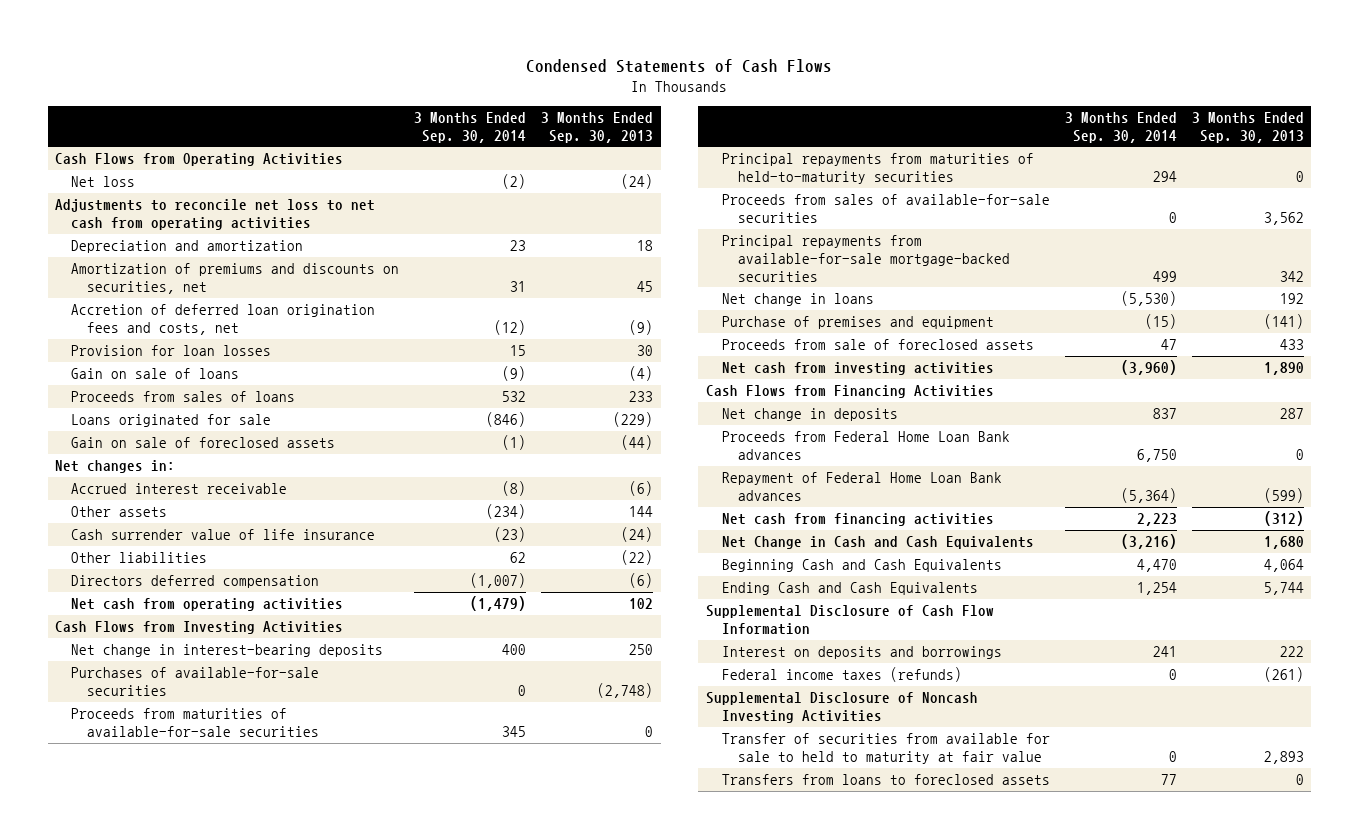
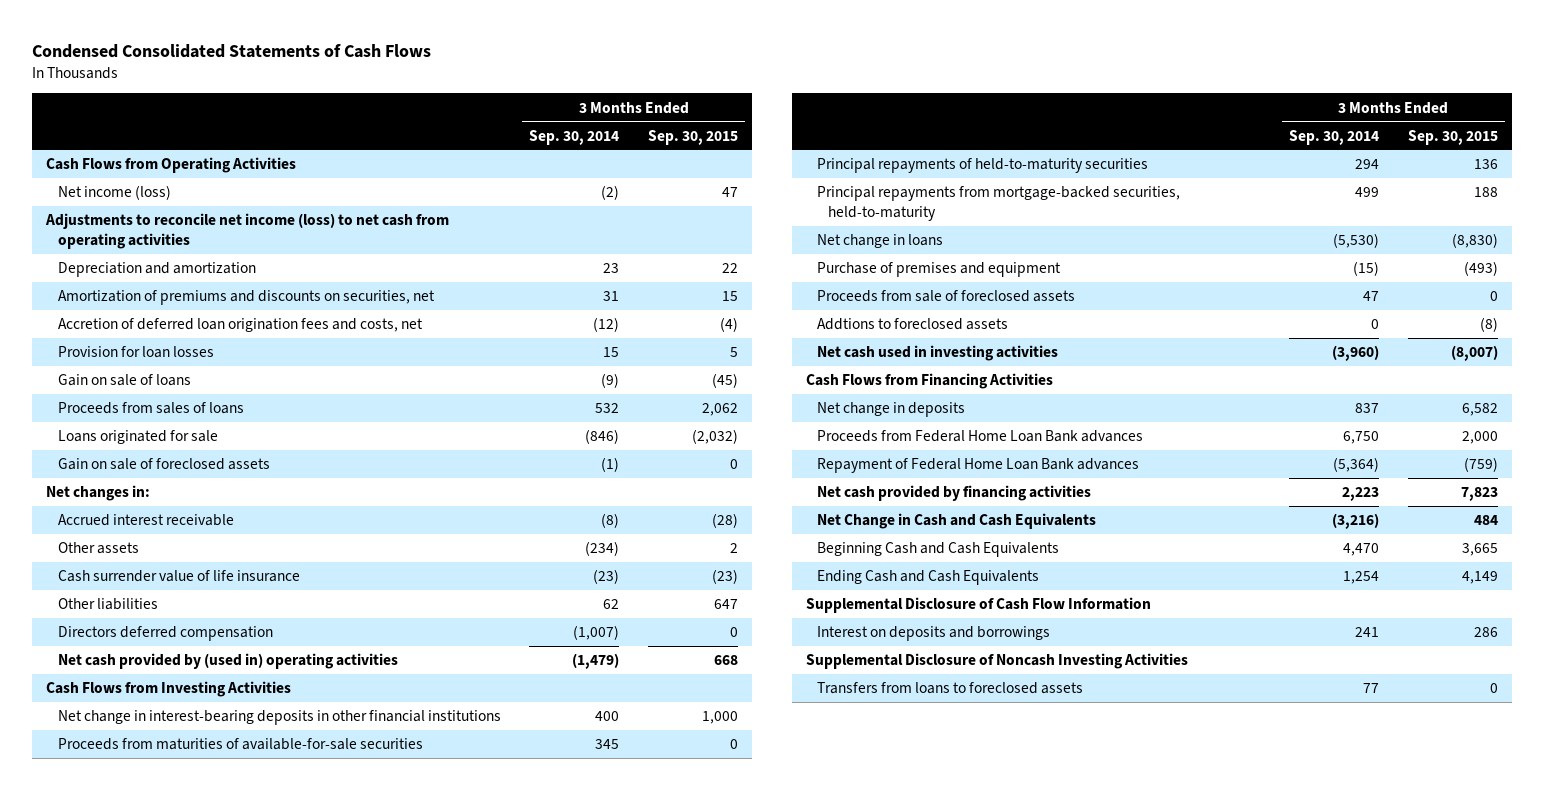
- Condensed Statements of Cash Flows
+ Condensed Consolidated Statements of Cash Flows
- | 3 Months Ended Sep. 30, 2014 | 3 Months Ended Sep. 30, 2013
+ | 3 Months Ended Sep. 30, 2014 | 3 Months Ended Sep. 30, 2015
- Net loss | (2) | (24)
- Adjustments to reconcile net loss to net cash from operating activities
+ Net income (loss) | (2) | 47
+ Adjustments to reconcile net income (loss) to net cash from operating activities
- Net cash from operating activities | (1,479) | 102
+ Net cash provided by (used in) operating activities | (1,479) | 668
- Net change in interest-bearing deposits | 400 | 250
- Purchases of available-for-sale securities | 0 | (2,748)
+ Net change in interest-bearing deposits in other financial institutions | 400 | 1,000
- Principal repayments from maturities of held-to-maturity securities | 294 | 0
- Proceeds from sales of available-for-sale securities | 0 | 3,562
- Principal repayments from available-for-sale mortgage-backed securities | 499 | 342
+ Principal repayments of held-to-maturity securities | 294 | 136
+ Principal repayments from mortgage-backed securities, held-to-maturity | 499 | 188
- Net cash from investing activities | (3,960) | 1,890
+ Addtions to foreclosed assets | 0 | (8)
+ Net cash used in investing activities | (3,960) | (8,007)
- Net cash from financing activities | 2,223 | (312)
+ Net cash provided by financing activities | 2,223 | 7,823
- Federal income taxes (refunds) | 0 | (261)
- Transfer of securities from available for sale to held to maturity at fair value | 0 | 2,893

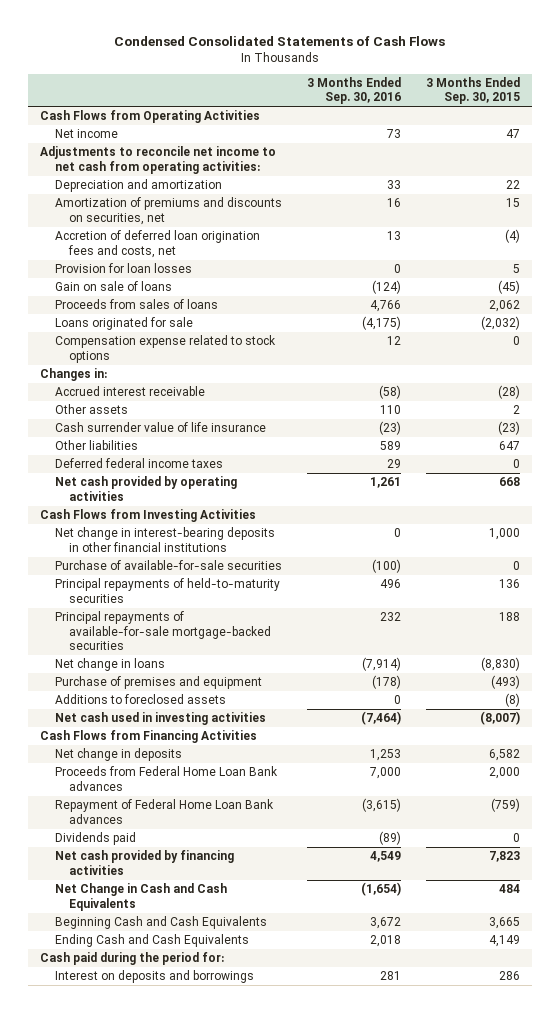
- | 3 Months Ended Sep. 30, 2014 | 3 Months Ended Sep. 30, 2015
+ | 3 Months Ended Sep. 30, 2016 | 3 Months Ended Sep. 30, 2015
- Net income (loss) | (2) | 47
- Adjustments to reconcile net income (loss) to net cash from operating activities
+ Net income | 73 | 47
+ Adjustments to reconcile net income to net cash from operating activities:
- Gain on sale of foreclosed assets | (1) | 0
- Net changes in:
+ Compensation expense related to stock options | 12 | 0
+ Changes in:
- Directors deferred compensation | (1,007) | 0
- Net cash provided by (used in) operating activities | (1,479) | 668
+ Deferred federal income taxes | 29 | 0
+ Net cash provided by operating activities | 1,261 | 668
- Proceeds from maturities of available-for-sale securities | 345 | 0
+ Purchase of available-for-sale securities | (100) | 0
- Principal repayments from mortgage-backed securities, held-to-maturity | 499 | 188
+ Principal repayments of available-for-sale mortgage-backed securities | 232 | 188
- Proceeds from sale of foreclosed assets | 47 | 0
- Addtions to foreclosed assets | 0 | (8)
+ Additions to foreclosed assets | 0 | (8)
+ Dividends paid | (89) | 0
- Supplemental Disclosure of Cash Flow Information
+ Cash paid during the period for:
- Supplemental Disclosure of Noncash Investing Activities
- Transfers from loans to foreclosed assets | 77 | 0

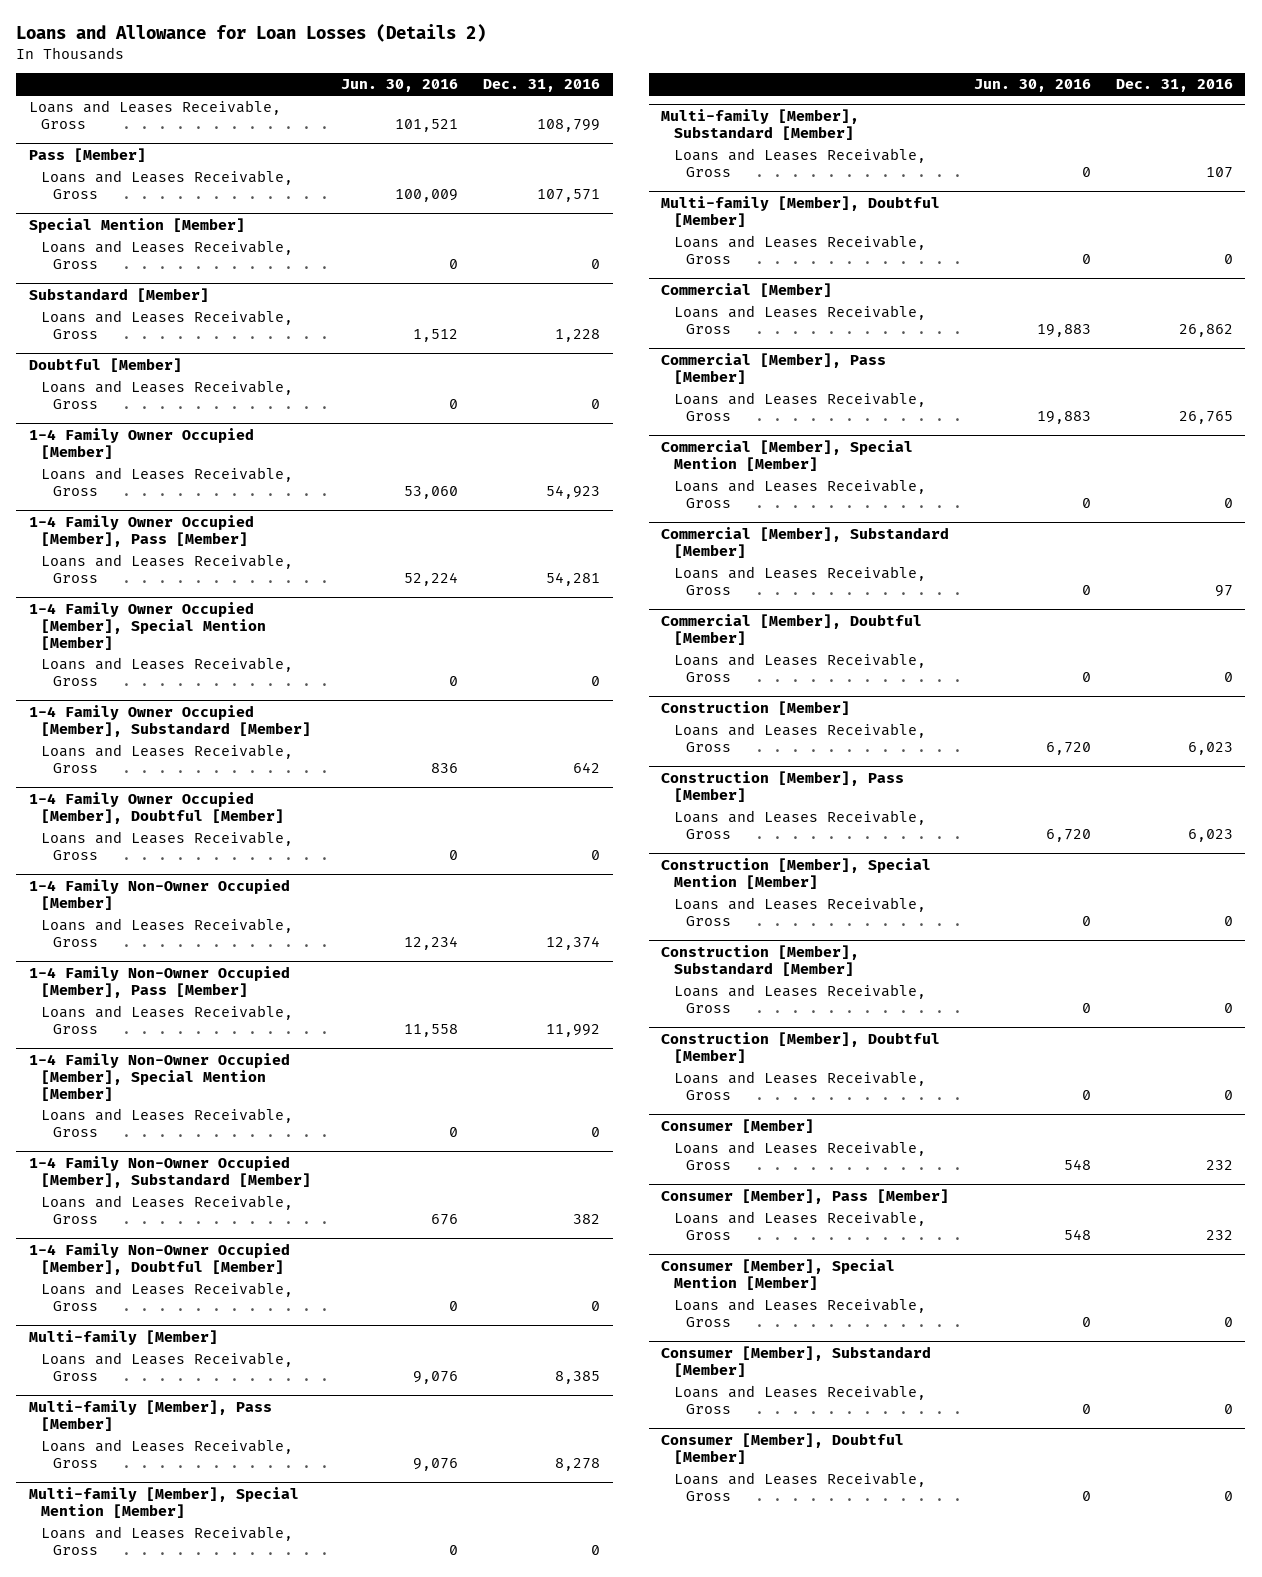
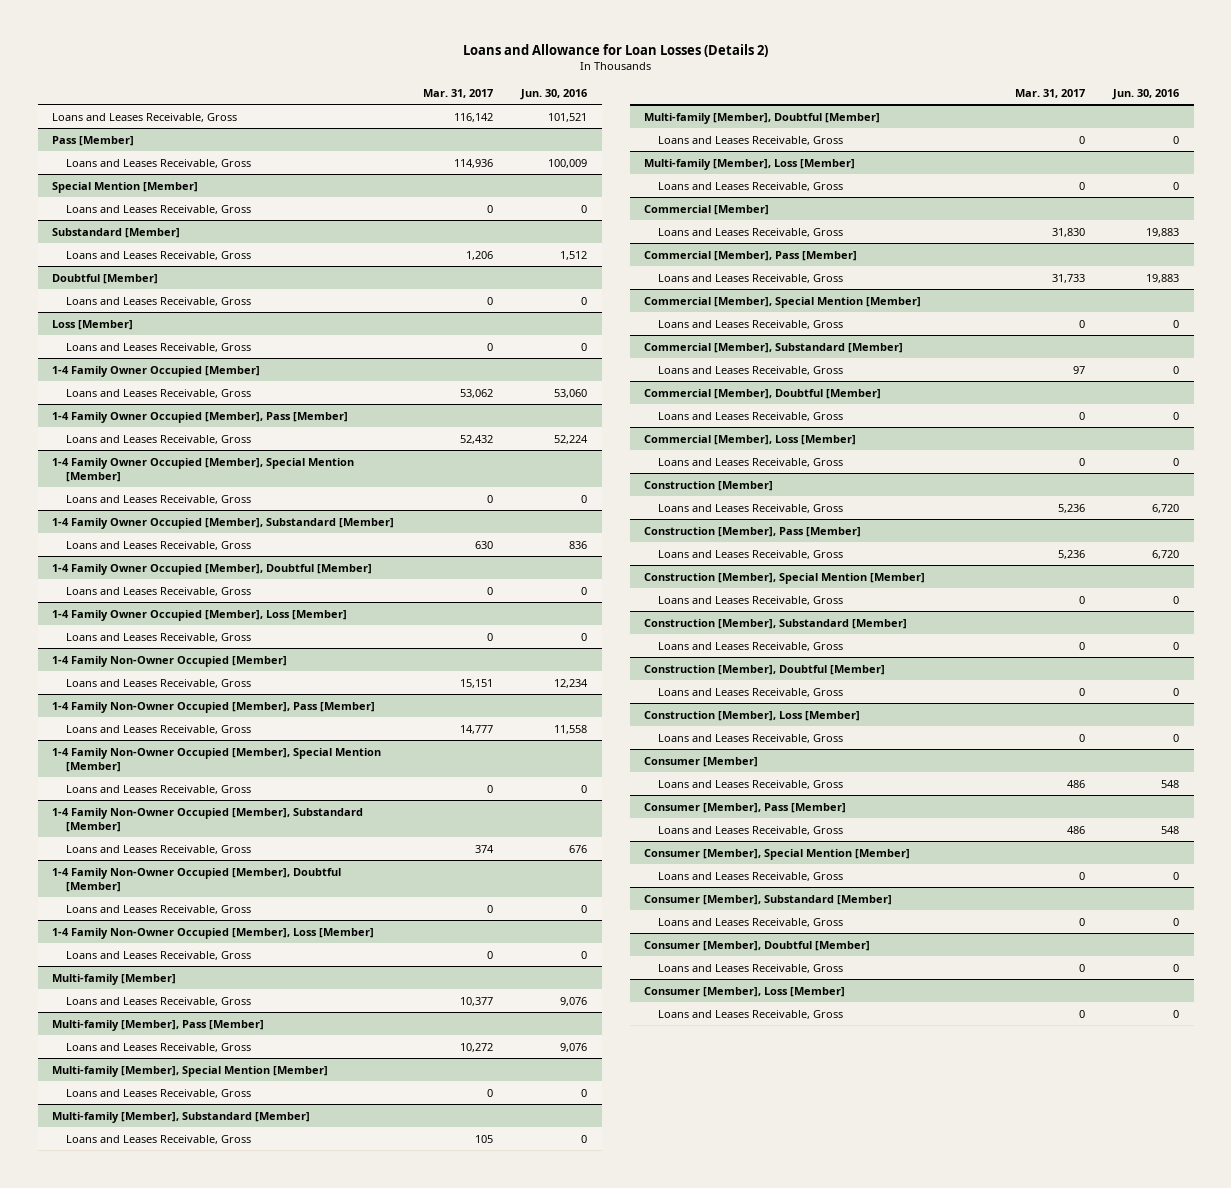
- | Jun. 30, 2016 | Dec. 31, 2016
+ | Mar. 31, 2017 | Jun. 30, 2016
+ Loss [Member]
+ Loans and Leases Receivable, Gross | 0 | 0
+ 1-4 Family Owner Occupied [Member], Loss [Member]
+ Loans and Leases Receivable, Gross | 0 | 0
+ 1-4 Family Non-Owner Occupied [Member], Loss [Member]
+ Loans and Leases Receivable, Gross | 0 | 0
+ Multi-family [Member], Loss [Member]
+ Loans and Leases Receivable, Gross | 0 | 0
+ Commercial [Member], Loss [Member]
+ Loans and Leases Receivable, Gross | 0 | 0
+ Construction [Member], Loss [Member]
+ Loans and Leases Receivable, Gross | 0 | 0
+ Consumer [Member], Loss [Member]
+ Loans and Leases Receivable, Gross | 0 | 0

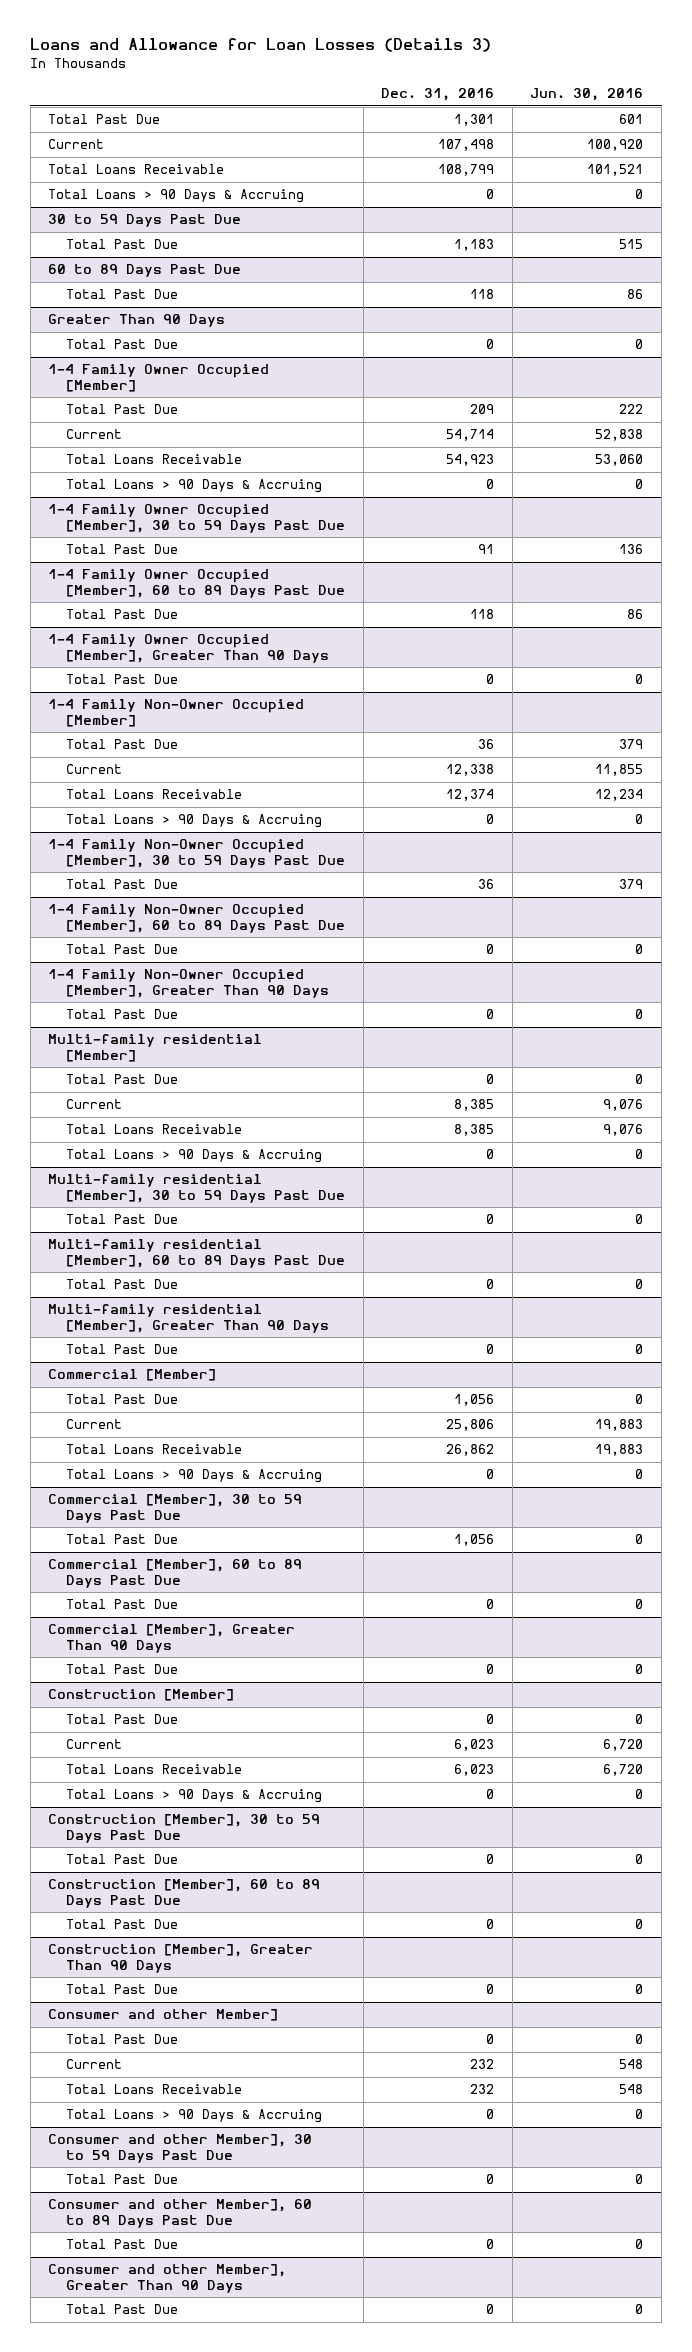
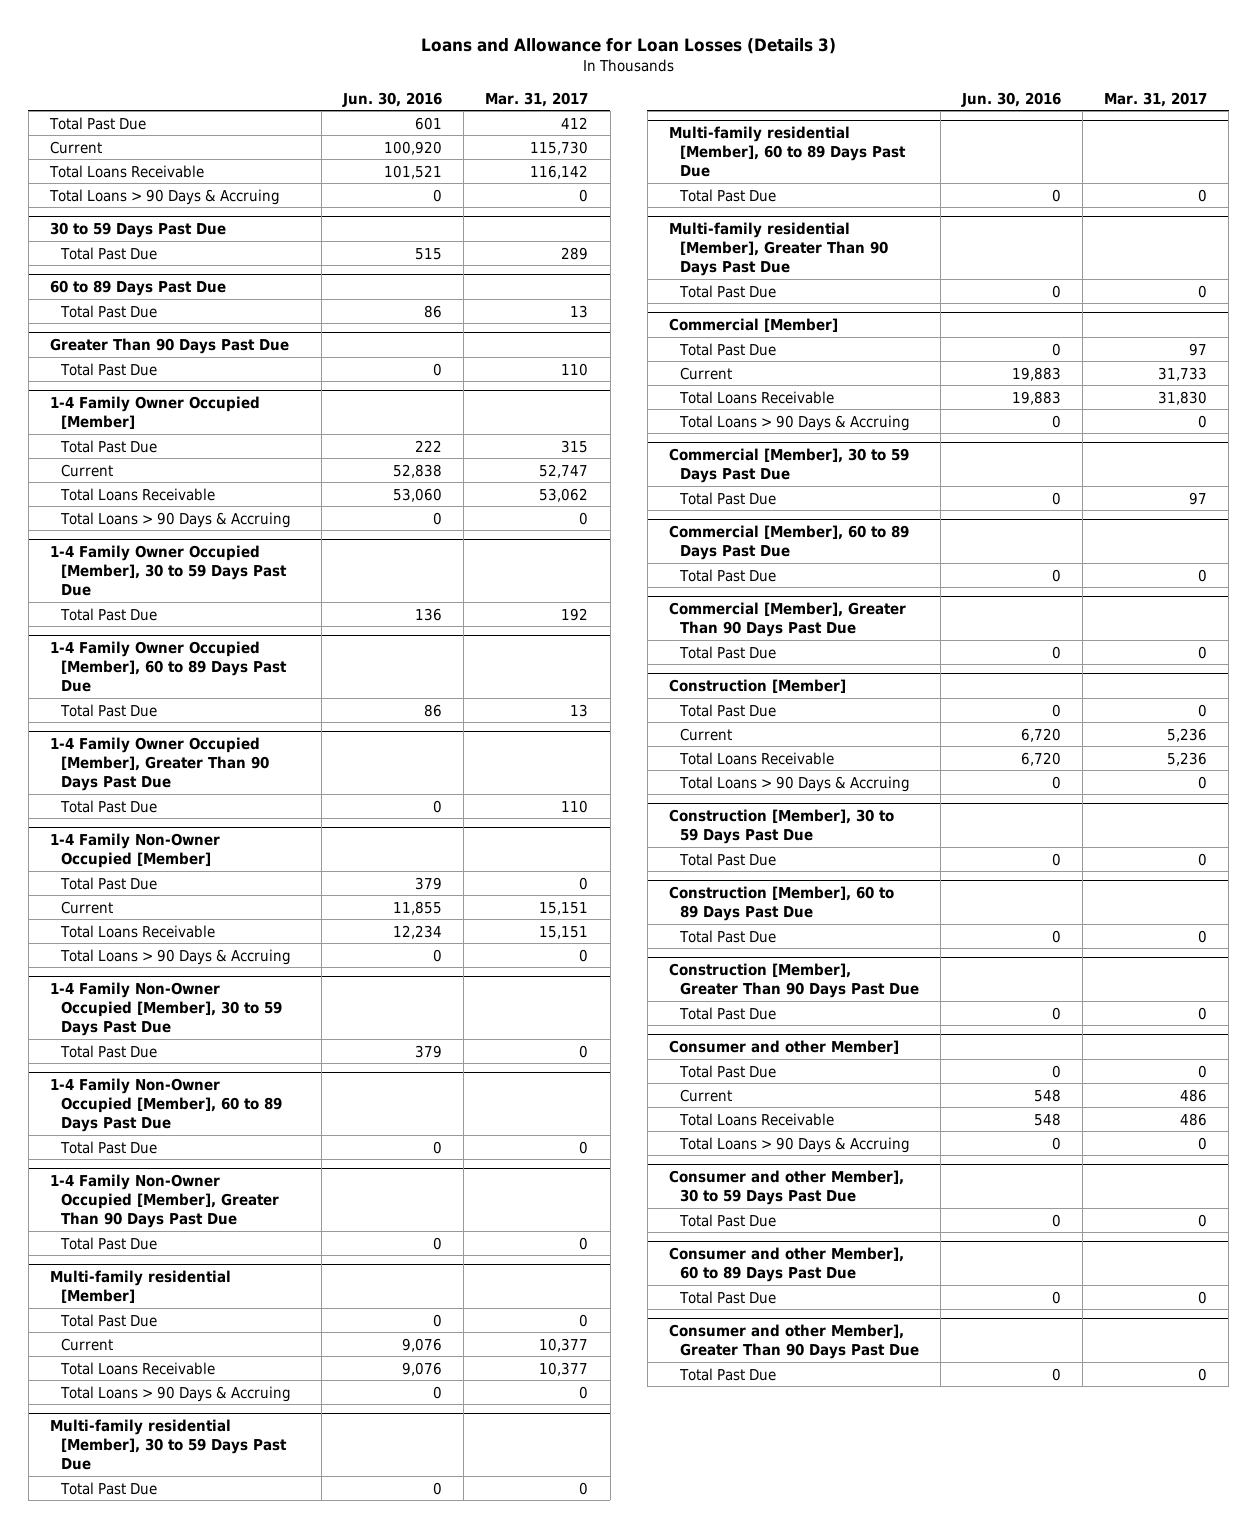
- | Dec. 31, 2016 | Jun. 30, 2016
+ | Jun. 30, 2016 | Mar. 31, 2017
- Greater Than 90 Days
+ Greater Than 90 Days Past Due
- 1-4 Family Owner Occupied [Member], Greater Than 90 Days
+ 1-4 Family Owner Occupied [Member], Greater Than 90 Days Past Due
- 1-4 Family Non-Owner Occupied [Member], Greater Than 90 Days
+ 1-4 Family Non-Owner Occupied [Member], Greater Than 90 Days Past Due
- Multi-family residential [Member], Greater Than 90 Days
+ Multi-family residential [Member], Greater Than 90 Days Past Due
- Commercial [Member], Greater Than 90 Days
+ Commercial [Member], Greater Than 90 Days Past Due
- Construction [Member], Greater Than 90 Days
+ Construction [Member], Greater Than 90 Days Past Due
- Consumer and other Member], Greater Than 90 Days
+ Consumer and other Member], Greater Than 90 Days Past Due

